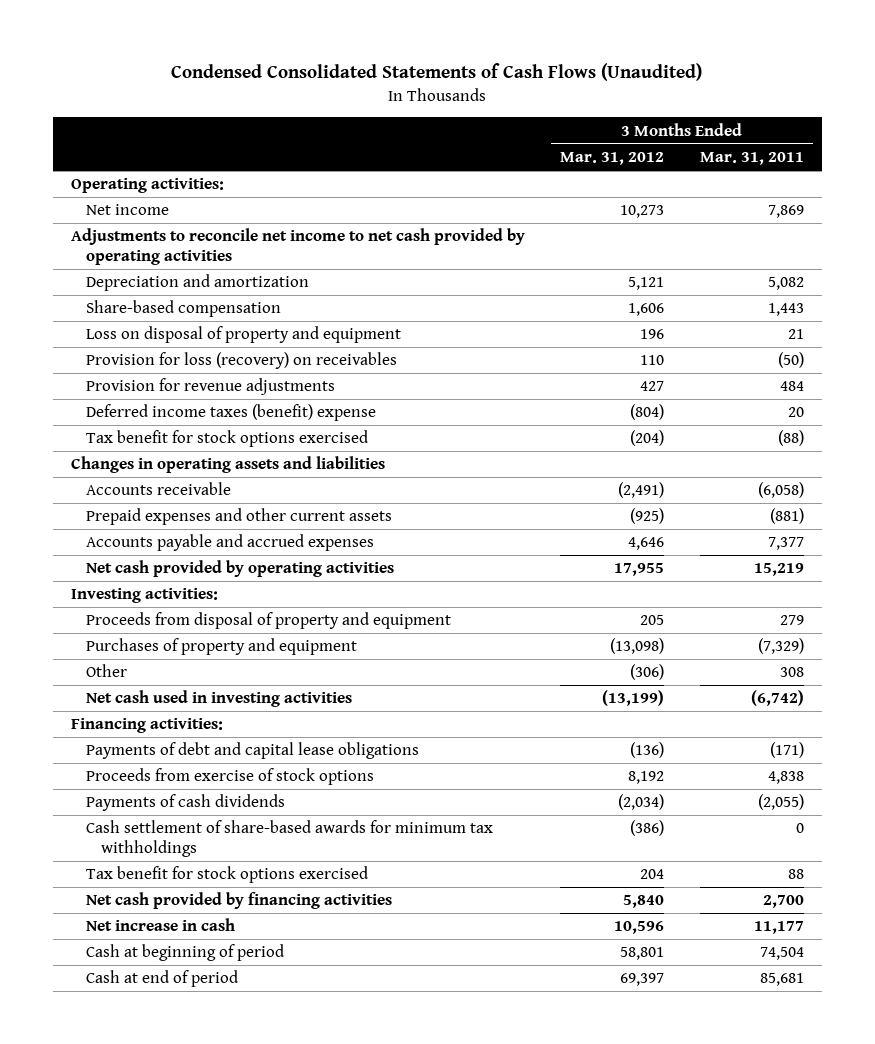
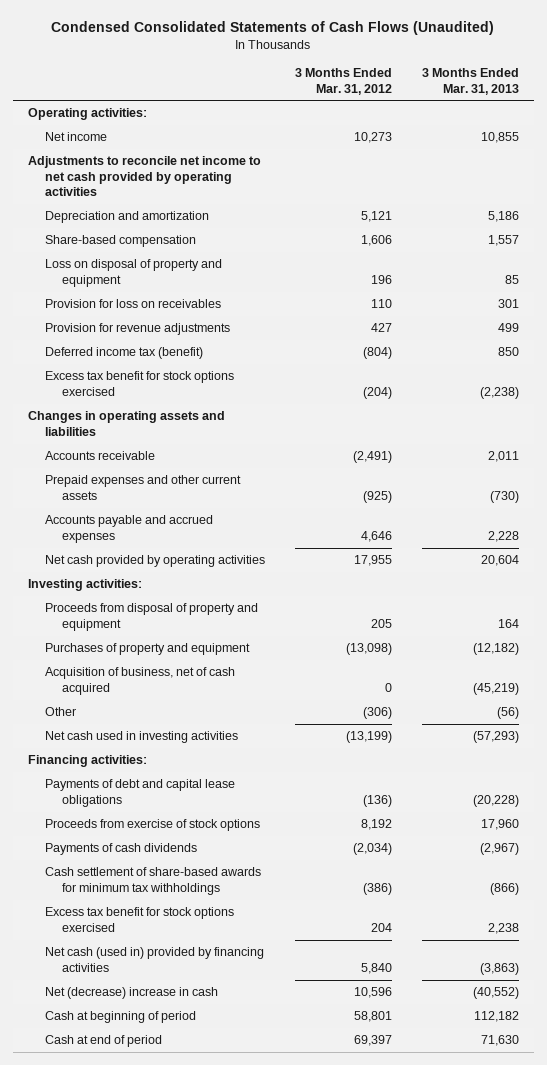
- | 3 Months Ended Mar. 31, 2012 | 3 Months Ended Mar. 31, 2011
+ | 3 Months Ended Mar. 31, 2012 | 3 Months Ended Mar. 31, 2013
- Provision for loss (recovery) on receivables | 110 | (50)
+ Provision for loss on receivables | 110 | 301
- Deferred income taxes (benefit) expense | (804) | 20
- Tax benefit for stock options exercised | (204) | (88)
+ Deferred income tax (benefit) | (804) | 850
+ Excess tax benefit for stock options exercised | (204) | (2,238)
+ Acquisition of business, net of cash acquired | 0 | (45,219)
- Tax benefit for stock options exercised | 204 | 88
- Net cash provided by financing activities | 5,840 | 2,700
- Net increase in cash | 10,596 | 11,177
+ Excess tax benefit for stock options exercised | 204 | 2,238
+ Net cash (used in) provided by financing activities | 5,840 | (3,863)
+ Net (decrease) increase in cash | 10,596 | (40,552)

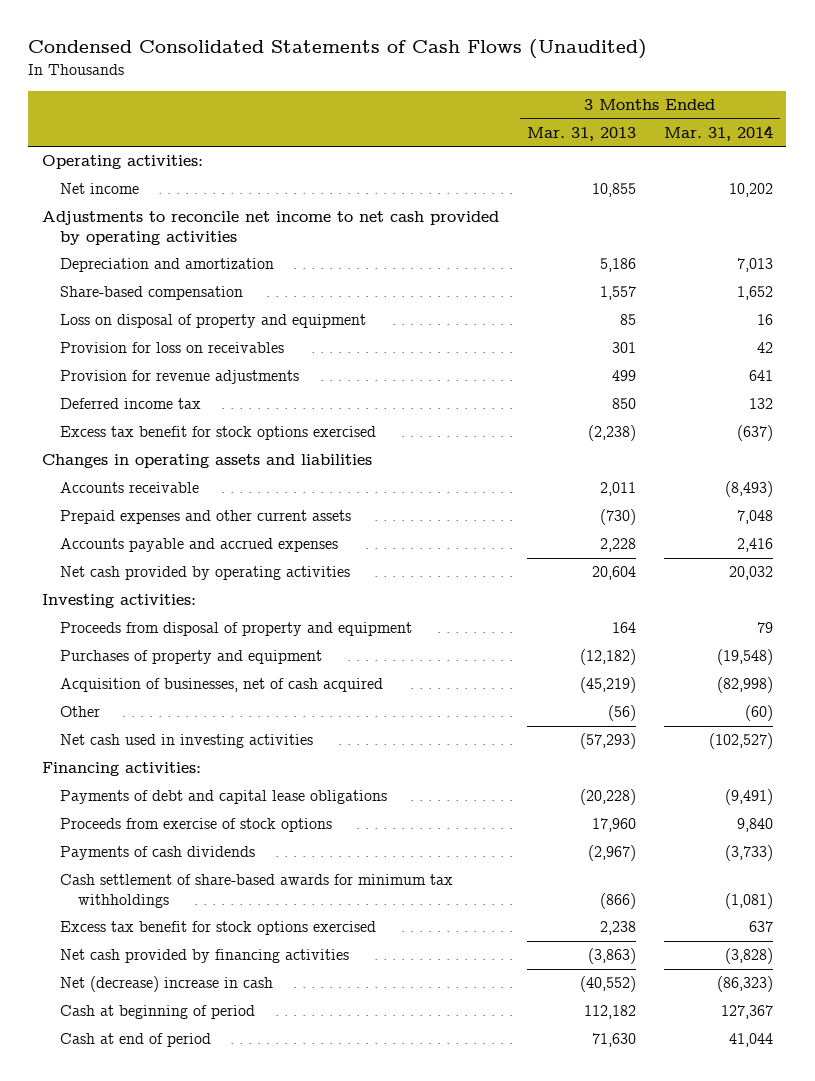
- | 3 Months Ended Mar. 31, 2012 | 3 Months Ended Mar. 31, 2013
+ | 3 Months Ended Mar. 31, 2013 | 3 Months Ended Mar. 31, 2014
- Deferred income tax (benefit) | (804) | 850
+ Deferred income tax | 850 | 132
- Acquisition of business, net of cash acquired | 0 | (45,219)
+ Acquisition of businesses, net of cash acquired | (45,219) | (82,998)
- Net cash (used in) provided by financing activities | 5,840 | (3,863)
+ Net cash provided by financing activities | (3,863) | (3,828)

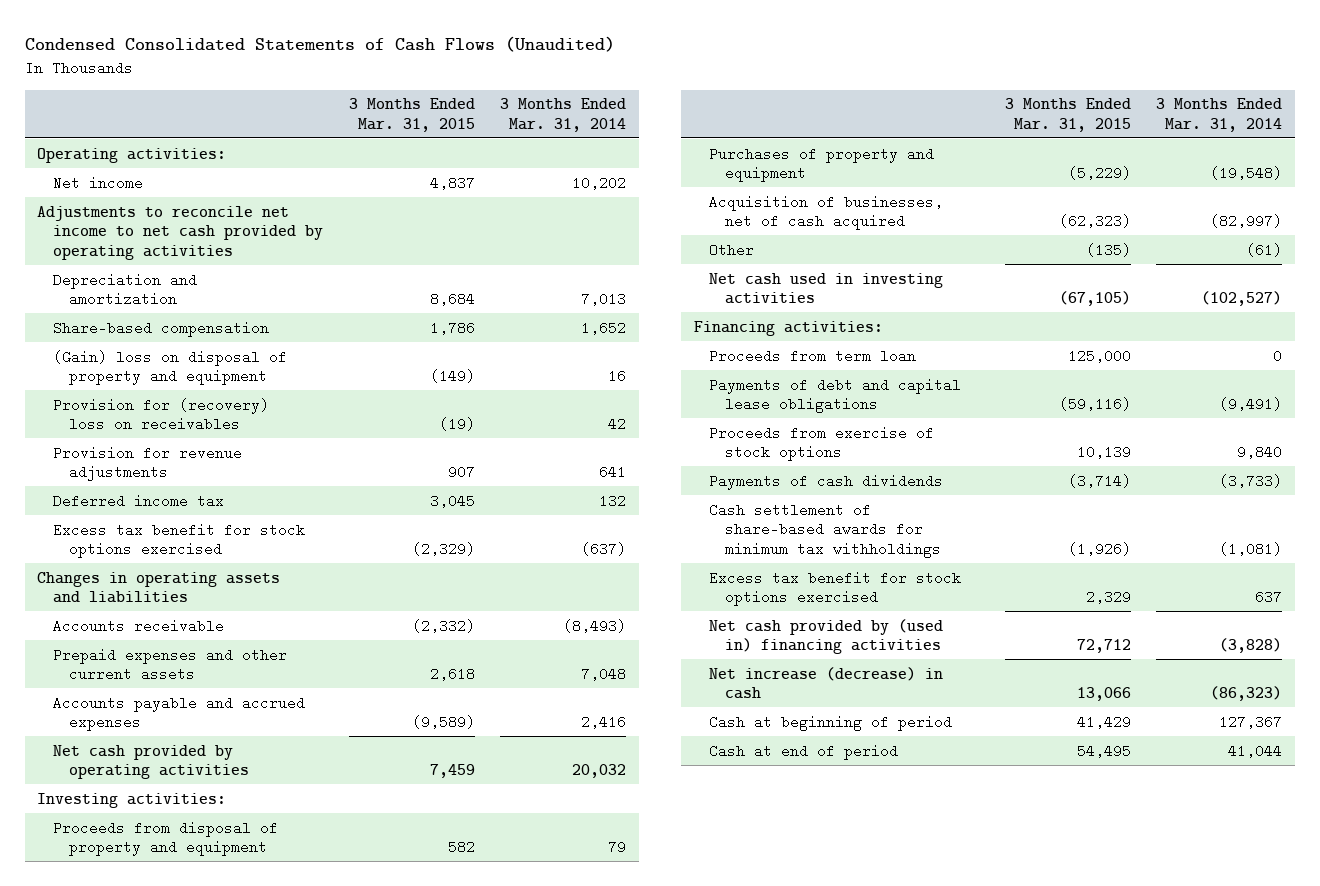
- | 3 Months Ended Mar. 31, 2013 | 3 Months Ended Mar. 31, 2014
+ | 3 Months Ended Mar. 31, 2015 | 3 Months Ended Mar. 31, 2014
- Loss on disposal of property and equipment | 85 | 16
- Provision for loss on receivables | 301 | 42
+ (Gain) loss on disposal of property and equipment | (149) | 16
+ Provision for (recovery) loss on receivables | (19) | 42
- Acquisition of businesses, net of cash acquired | (45,219) | (82,998)
- Other | (56) | (60)
+ Acquisition of businesses, net of cash acquired | (62,323) | (82,997)
+ Other | (135) | (61)
+ Proceeds from term loan | 125,000 | 0
- Net cash provided by financing activities | (3,863) | (3,828)
- Net (decrease) increase in cash | (40,552) | (86,323)
+ Net cash provided by (used in) financing activities | 72,712 | (3,828)
+ Net increase (decrease) in cash | 13,066 | (86,323)

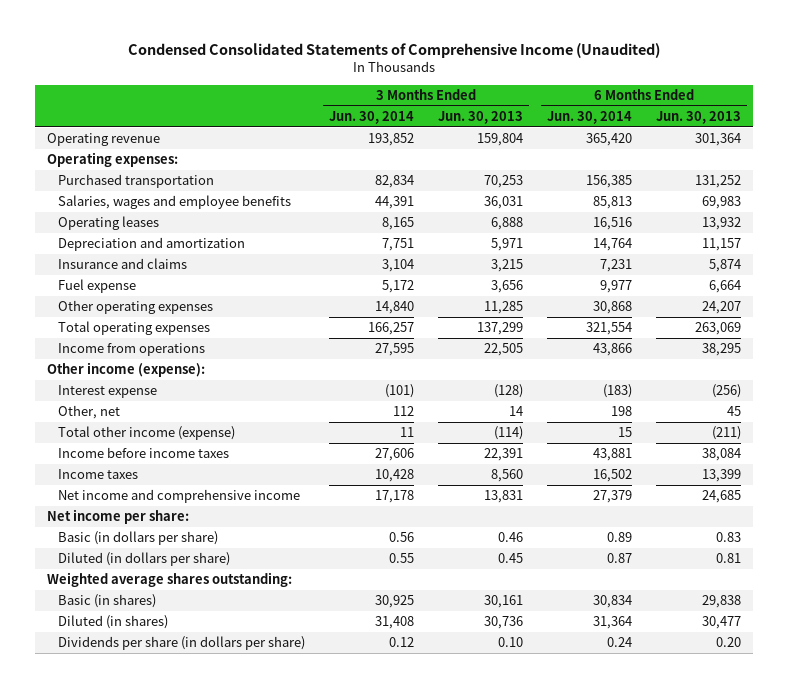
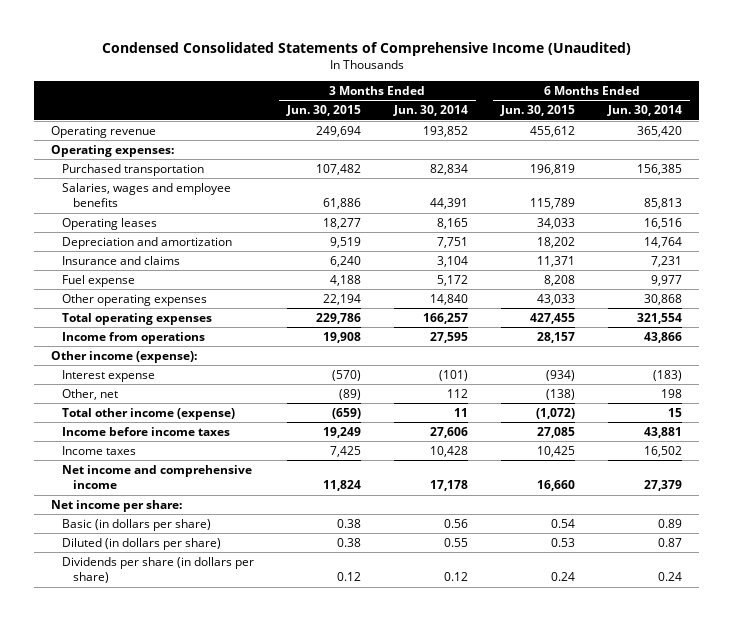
- | 3 Months Ended Jun. 30, 2014 | 3 Months Ended Jun. 30, 2013 | 6 Months Ended Jun. 30, 2014 | 6 Months Ended Jun. 30, 2013
+ | 3 Months Ended Jun. 30, 2015 | 3 Months Ended Jun. 30, 2014 | 6 Months Ended Jun. 30, 2015 | 6 Months Ended Jun. 30, 2014
- Weighted average shares outstanding:
- Basic (in shares) | 30,925 | 30,161 | 30,834 | 29,838
- Diluted (in shares) | 31,408 | 30,736 | 31,364 | 30,477

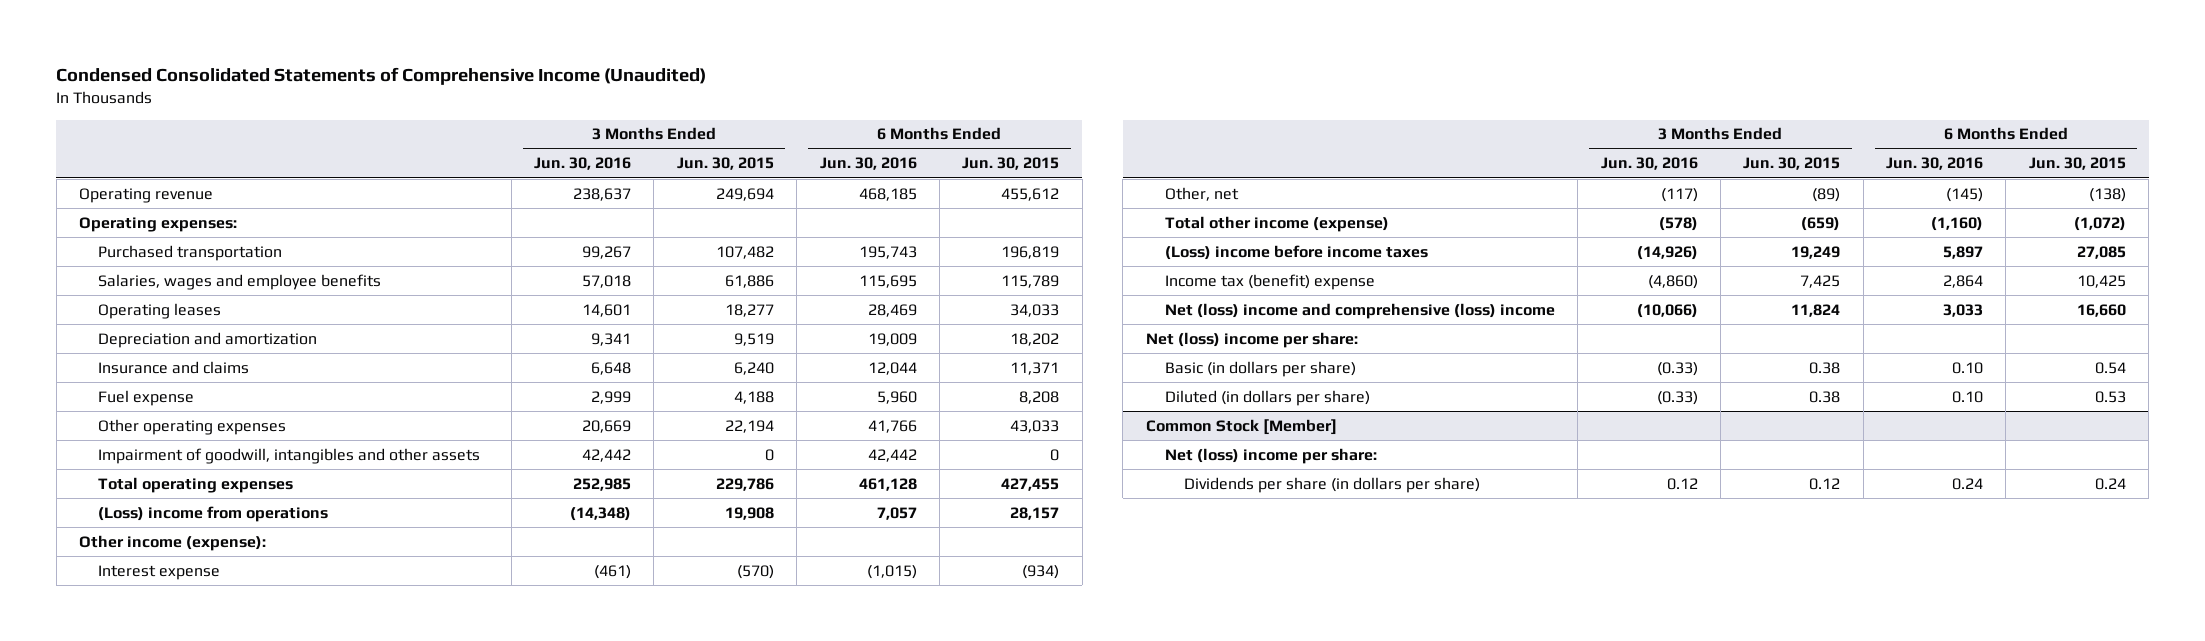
- | 3 Months Ended Jun. 30, 2015 | 3 Months Ended Jun. 30, 2014 | 6 Months Ended Jun. 30, 2015 | 6 Months Ended Jun. 30, 2014
+ | 3 Months Ended Jun. 30, 2016 | 3 Months Ended Jun. 30, 2015 | 6 Months Ended Jun. 30, 2016 | 6 Months Ended Jun. 30, 2015
+ Impairment of goodwill, intangibles and other assets | 42,442 | 0 | 42,442 | 0
- Income from operations | 19,908 | 27,595 | 28,157 | 43,866
+ (Loss) income from operations | (14,348) | 19,908 | 7,057 | 28,157
- Income before income taxes | 19,249 | 27,606 | 27,085 | 43,881
- Income taxes | 7,425 | 10,428 | 10,425 | 16,502
- Net income and comprehensive income | 11,824 | 17,178 | 16,660 | 27,379
- Net income per share:
+ (Loss) income before income taxes | (14,926) | 19,249 | 5,897 | 27,085
+ Income tax (benefit) expense | (4,860) | 7,425 | 2,864 | 10,425
+ Net (loss) income and comprehensive (loss) income | (10,066) | 11,824 | 3,033 | 16,660
+ Net (loss) income per share:
+ Common Stock [Member]
+ Net (loss) income per share:

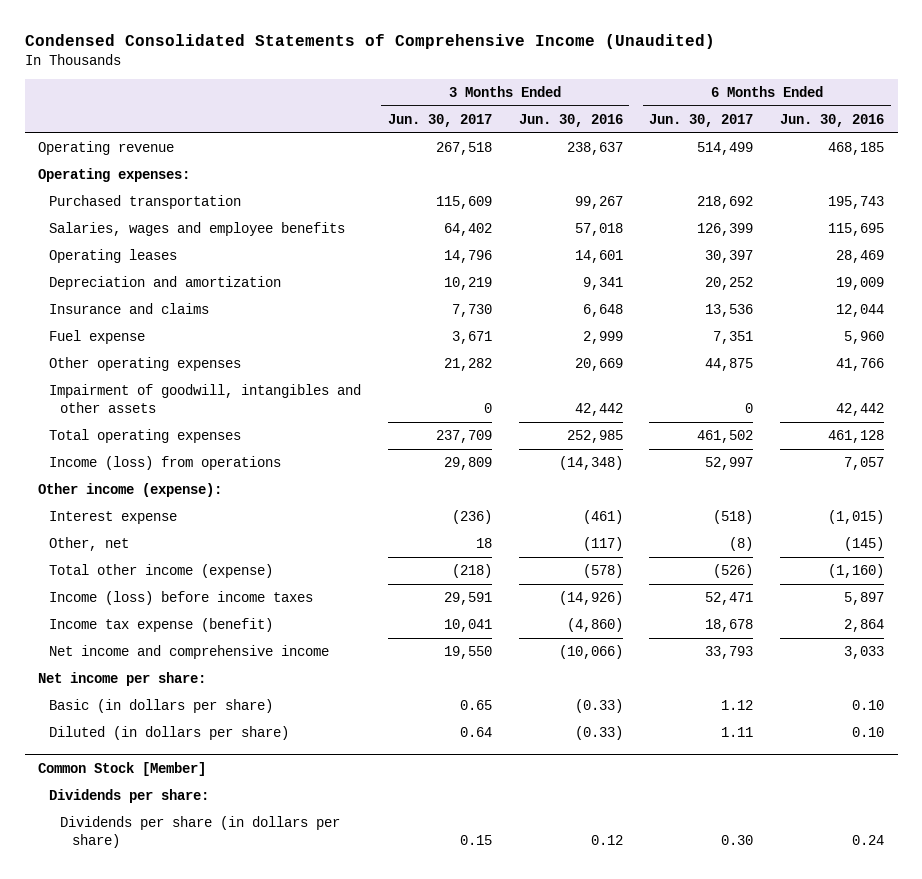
- | 3 Months Ended Jun. 30, 2016 | 3 Months Ended Jun. 30, 2015 | 6 Months Ended Jun. 30, 2016 | 6 Months Ended Jun. 30, 2015
+ | 3 Months Ended Jun. 30, 2017 | 3 Months Ended Jun. 30, 2016 | 6 Months Ended Jun. 30, 2017 | 6 Months Ended Jun. 30, 2016
- (Loss) income from operations | (14,348) | 19,908 | 7,057 | 28,157
+ Income (loss) from operations | 29,809 | (14,348) | 52,997 | 7,057
- (Loss) income before income taxes | (14,926) | 19,249 | 5,897 | 27,085
- Income tax (benefit) expense | (4,860) | 7,425 | 2,864 | 10,425
- Net (loss) income and comprehensive (loss) income | (10,066) | 11,824 | 3,033 | 16,660
- Net (loss) income per share:
+ Income (loss) before income taxes | 29,591 | (14,926) | 52,471 | 5,897
+ Income tax expense (benefit) | 10,041 | (4,860) | 18,678 | 2,864
+ Net income and comprehensive income | 19,550 | (10,066) | 33,793 | 3,033
+ Net income per share:
@ Common Stock [Member]
- Net (loss) income per share:
+ Dividends per share:

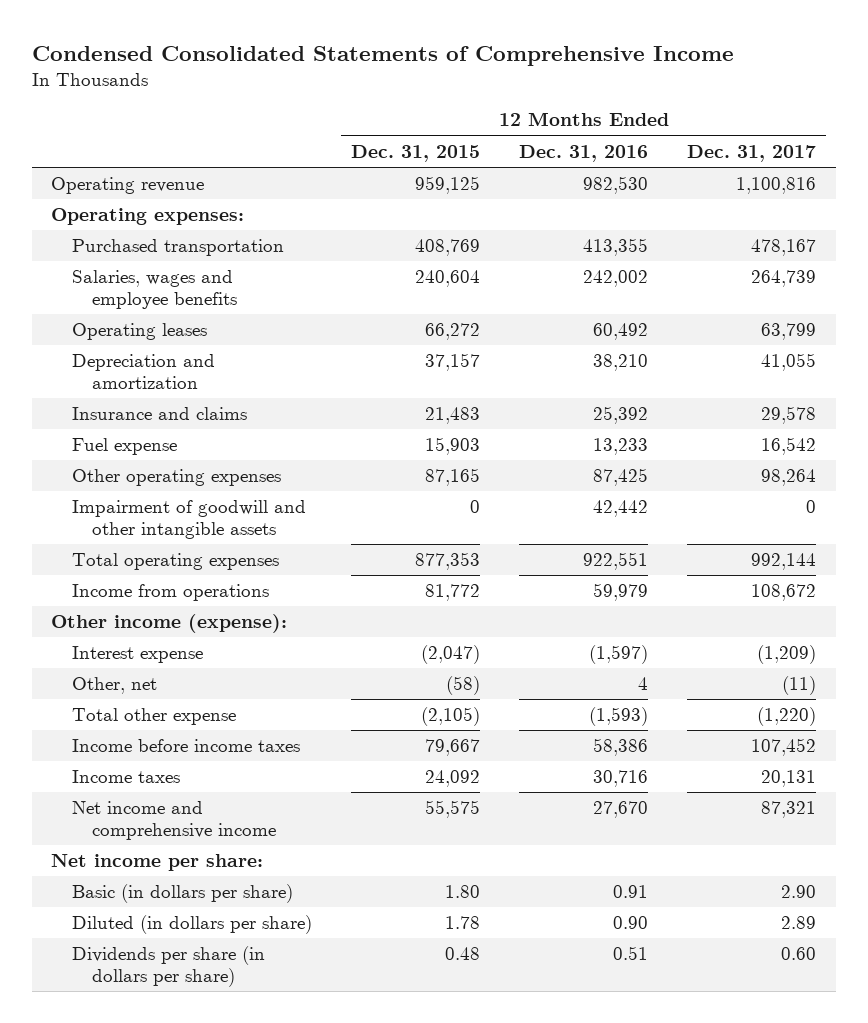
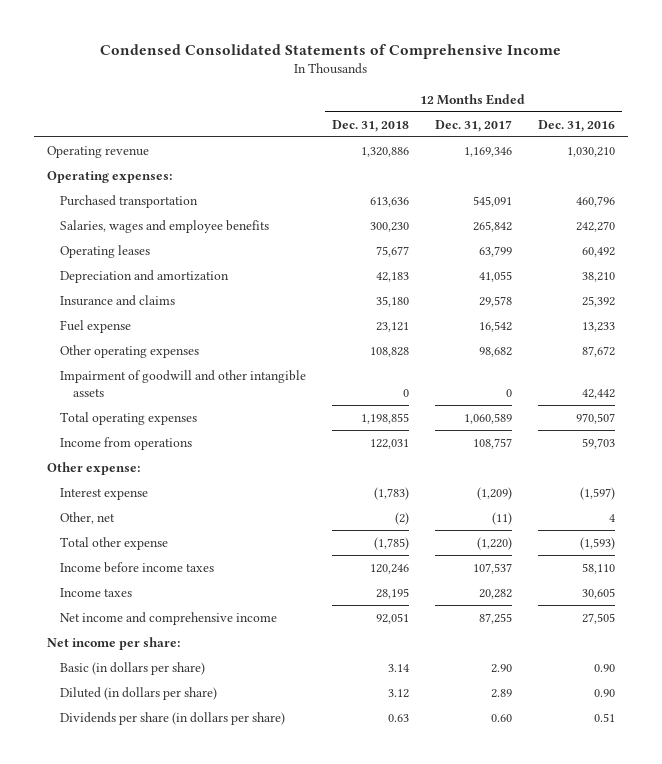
- | 12 Months Ended Dec. 31, 2015 | 12 Months Ended Dec. 31, 2016 | 12 Months Ended Dec. 31, 2017
+ | 12 Months Ended Dec. 31, 2018 | 12 Months Ended Dec. 31, 2017 | 12 Months Ended Dec. 31, 2016
- Operating revenue | 959,125 | 982,530 | 1,100,816
+ Operating revenue | 1,320,886 | 1,169,346 | 1,030,210
- Purchased transportation | 408,769 | 413,355 | 478,167
- Salaries, wages and employee benefits | 240,604 | 242,002 | 264,739
+ Purchased transportation | 613,636 | 545,091 | 460,796
+ Salaries, wages and employee benefits | 300,230 | 265,842 | 242,270
- Other operating expenses | 87,165 | 87,425 | 98,264
+ Other operating expenses | 108,828 | 98,682 | 87,672
- Total operating expenses | 877,353 | 922,551 | 992,144
- Income from operations | 81,772 | 59,979 | 108,672
- Other income (expense):
+ Total operating expenses | 1,198,855 | 1,060,589 | 970,507
+ Income from operations | 122,031 | 108,757 | 59,703
+ Other expense:
- Income before income taxes | 79,667 | 58,386 | 107,452
- Income taxes | 24,092 | 30,716 | 20,131
- Net income and comprehensive income | 55,575 | 27,670 | 87,321
+ Income before income taxes | 120,246 | 107,537 | 58,110
+ Income taxes | 28,195 | 20,282 | 30,605
+ Net income and comprehensive income | 92,051 | 87,255 | 27,505
- Basic (in dollars per share) | 1.80 | 0.91 | 2.90
+ Basic (in dollars per share) | 3.14 | 2.90 | 0.90

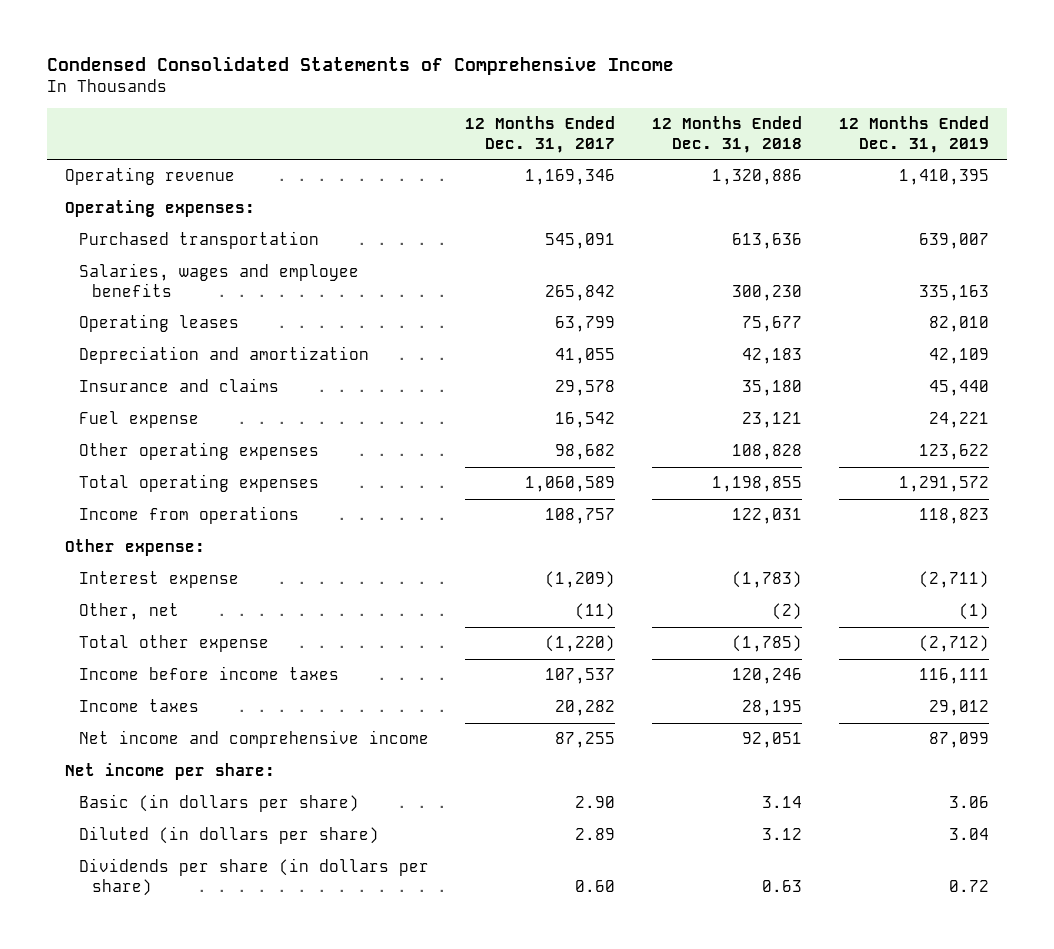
- | 12 Months Ended Dec. 31, 2018 | 12 Months Ended Dec. 31, 2017 | 12 Months Ended Dec. 31, 2016
+ | 12 Months Ended Dec. 31, 2017 | 12 Months Ended Dec. 31, 2018 | 12 Months Ended Dec. 31, 2019
- Impairment of goodwill and other intangible assets | 0 | 0 | 42,442

